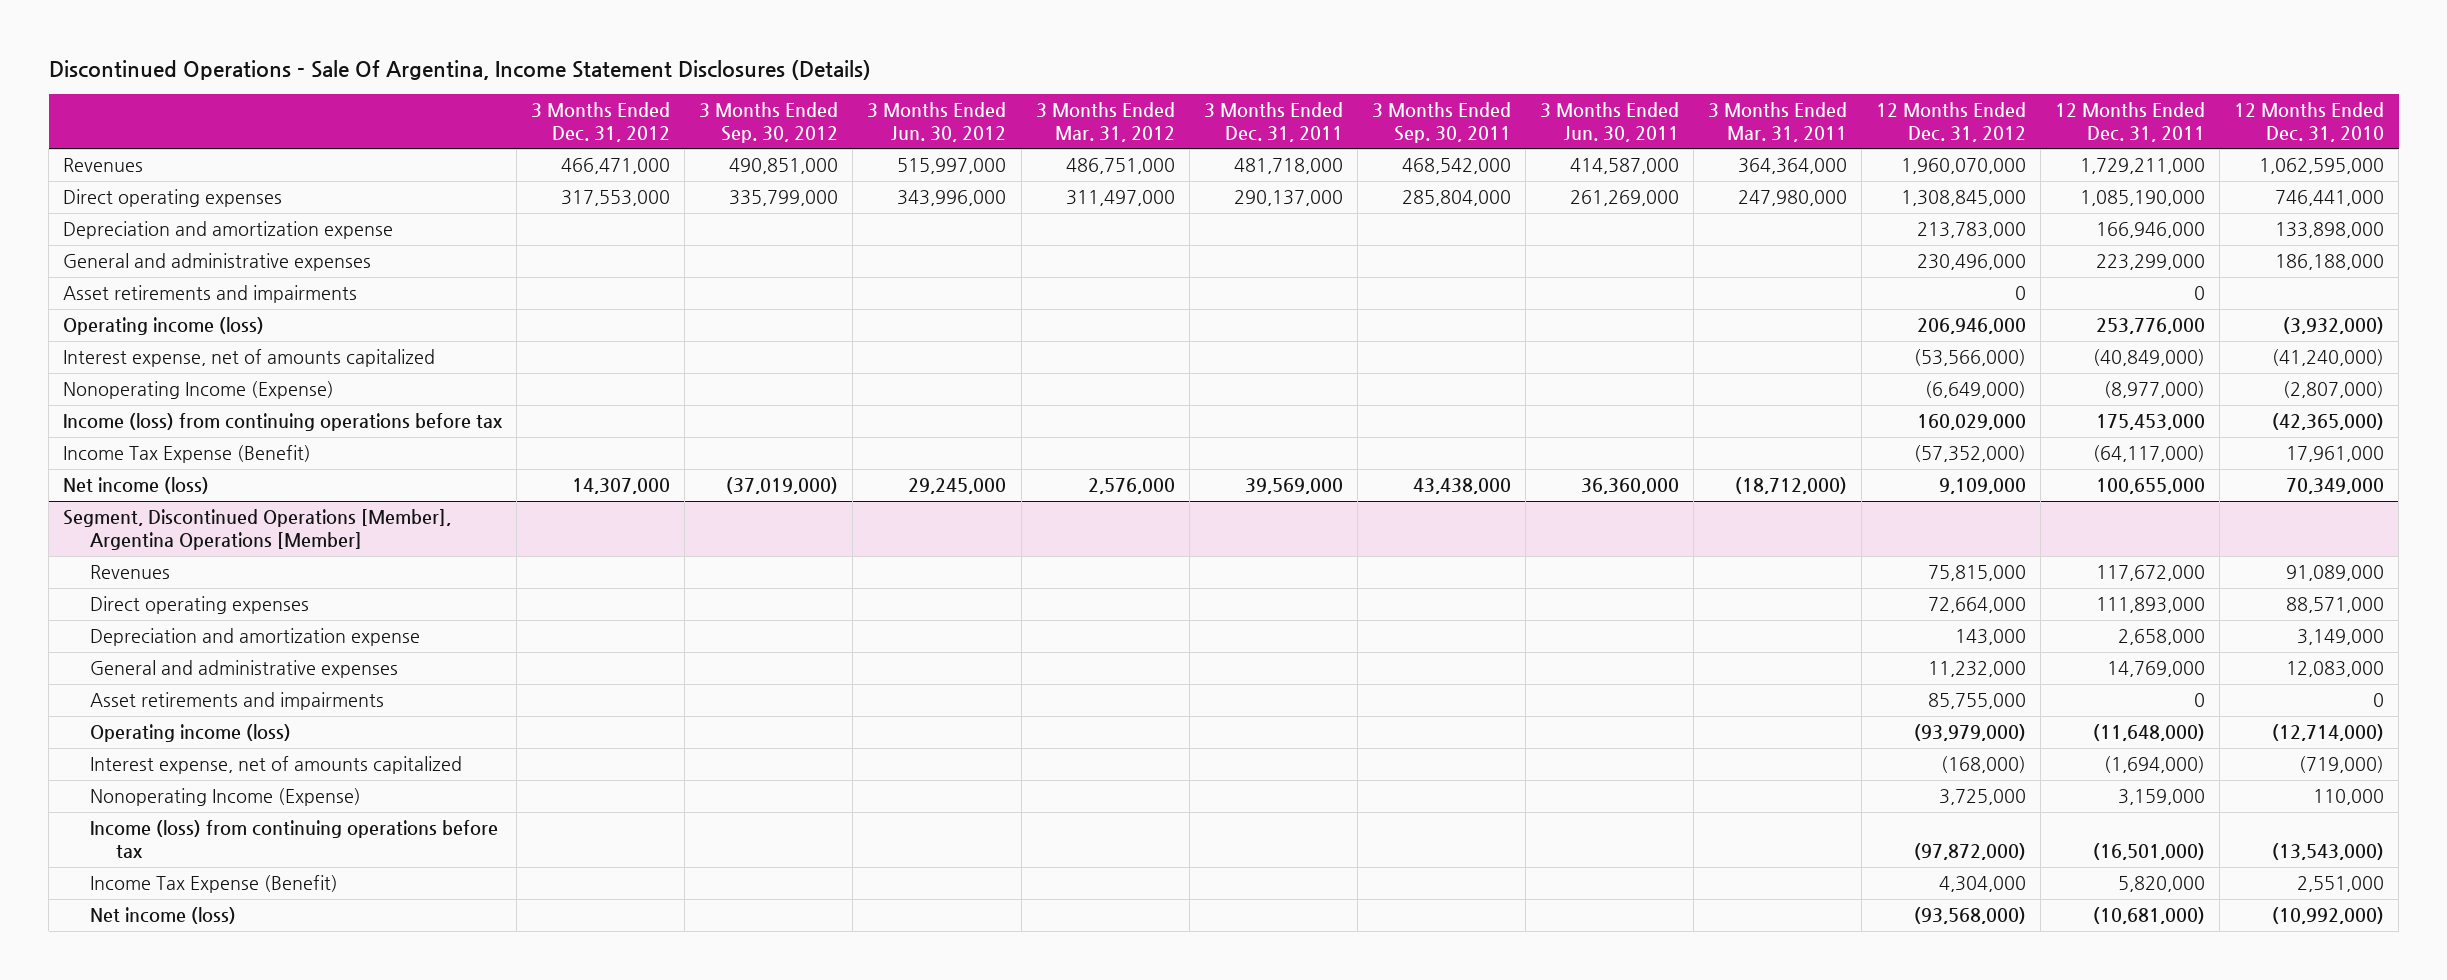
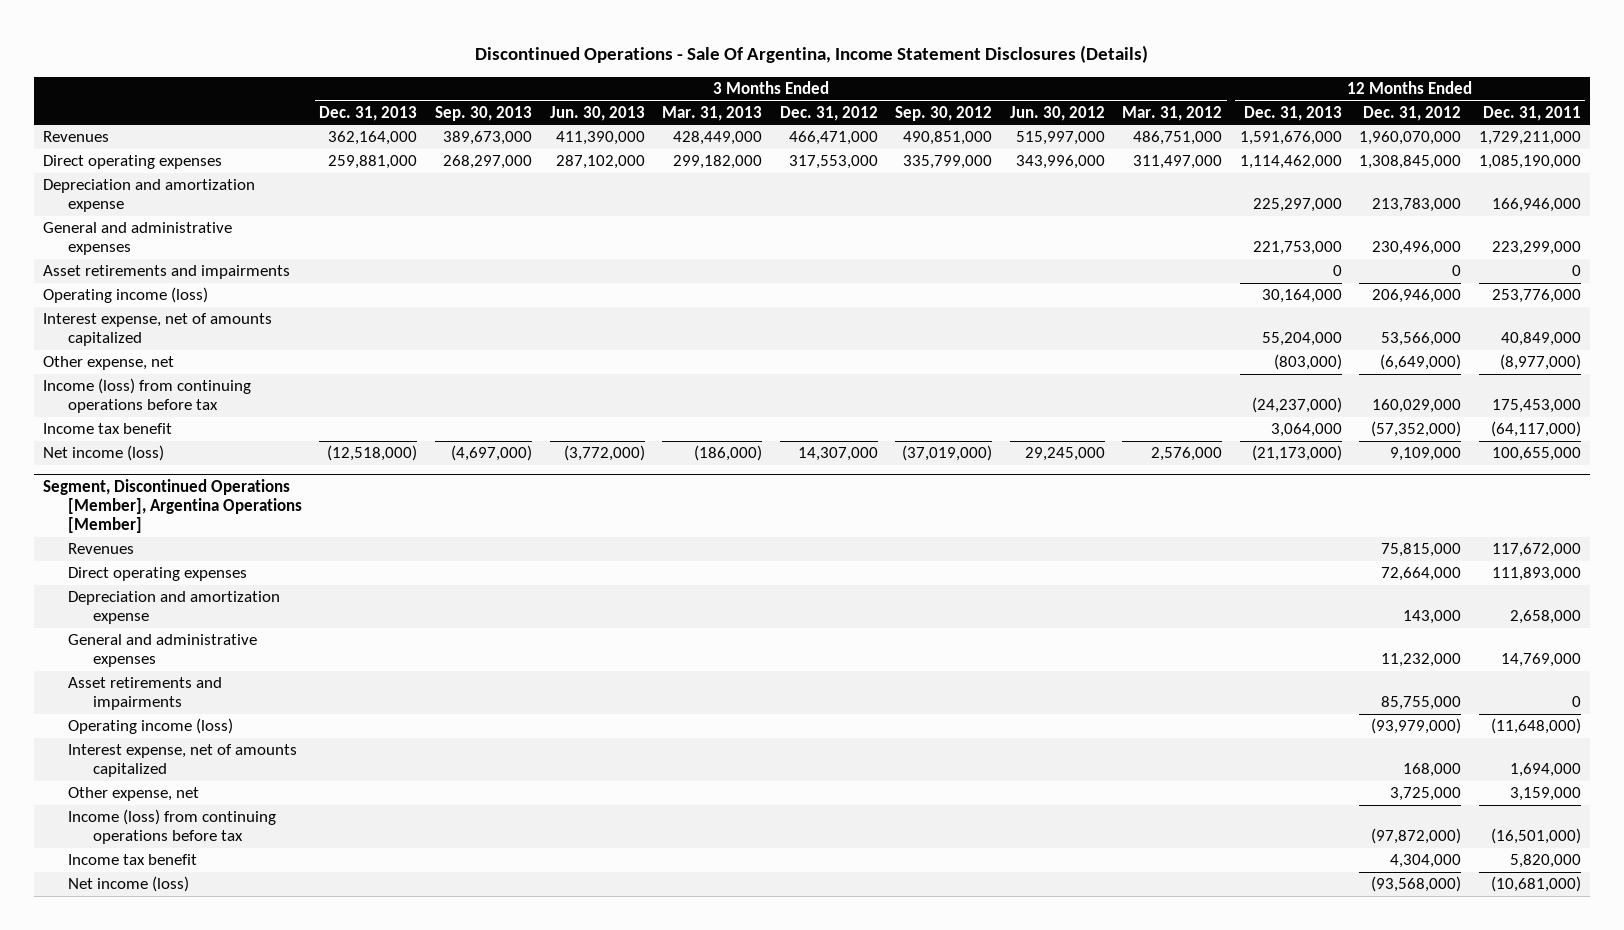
- | 3 Months Ended Dec. 31, 2012 | 3 Months Ended Sep. 30, 2012 | 3 Months Ended Jun. 30, 2012 | 3 Months Ended Mar. 31, 2012 | 3 Months Ended Dec. 31, 2011 | 3 Months Ended Sep. 30, 2011 | 3 Months Ended Jun. 30, 2011 | 3 Months Ended Mar. 31, 2011 | 12 Months Ended Dec. 31, 2012 | 12 Months Ended Dec. 31, 2011 | 12 Months Ended Dec. 31, 2010
+ | 3 Months Ended Dec. 31, 2013 | 3 Months Ended Sep. 30, 2013 | 3 Months Ended Jun. 30, 2013 | 3 Months Ended Mar. 31, 2013 | 3 Months Ended Dec. 31, 2012 | 3 Months Ended Sep. 30, 2012 | 3 Months Ended Jun. 30, 2012 | 3 Months Ended Mar. 31, 2012 | 12 Months Ended Dec. 31, 2013 | 12 Months Ended Dec. 31, 2012 | 12 Months Ended Dec. 31, 2011
- Interest expense, net of amounts capitalized | | | | | | | | | (53,566,000) | (40,849,000) | (41,240,000)
- Nonoperating Income (Expense) | | | | | | | | | (6,649,000) | (8,977,000) | (2,807,000)
+ Interest expense, net of amounts capitalized | | | | | | | | | 55,204,000 | 53,566,000 | 40,849,000
+ Other expense, net | | | | | | | | | (803,000) | (6,649,000) | (8,977,000)
- Income Tax Expense (Benefit) | | | | | | | | | (57,352,000) | (64,117,000) | 17,961,000
+ Income tax benefit | | | | | | | | | 3,064,000 | (57,352,000) | (64,117,000)
@ Segment, Discontinued Operations [Member], Argentina Operations [Member]
- Interest expense, net of amounts capitalized | | | | | | | | | (168,000) | (1,694,000) | (719,000)
- Nonoperating Income (Expense) | | | | | | | | | 3,725,000 | 3,159,000 | 110,000
+ Interest expense, net of amounts capitalized | | | | | | | | | | 168,000 | 1,694,000
+ Other expense, net | | | | | | | | | | 3,725,000 | 3,159,000
- Income Tax Expense (Benefit) | | | | | | | | | 4,304,000 | 5,820,000 | 2,551,000
+ Income tax benefit | | | | | | | | | | 4,304,000 | 5,820,000

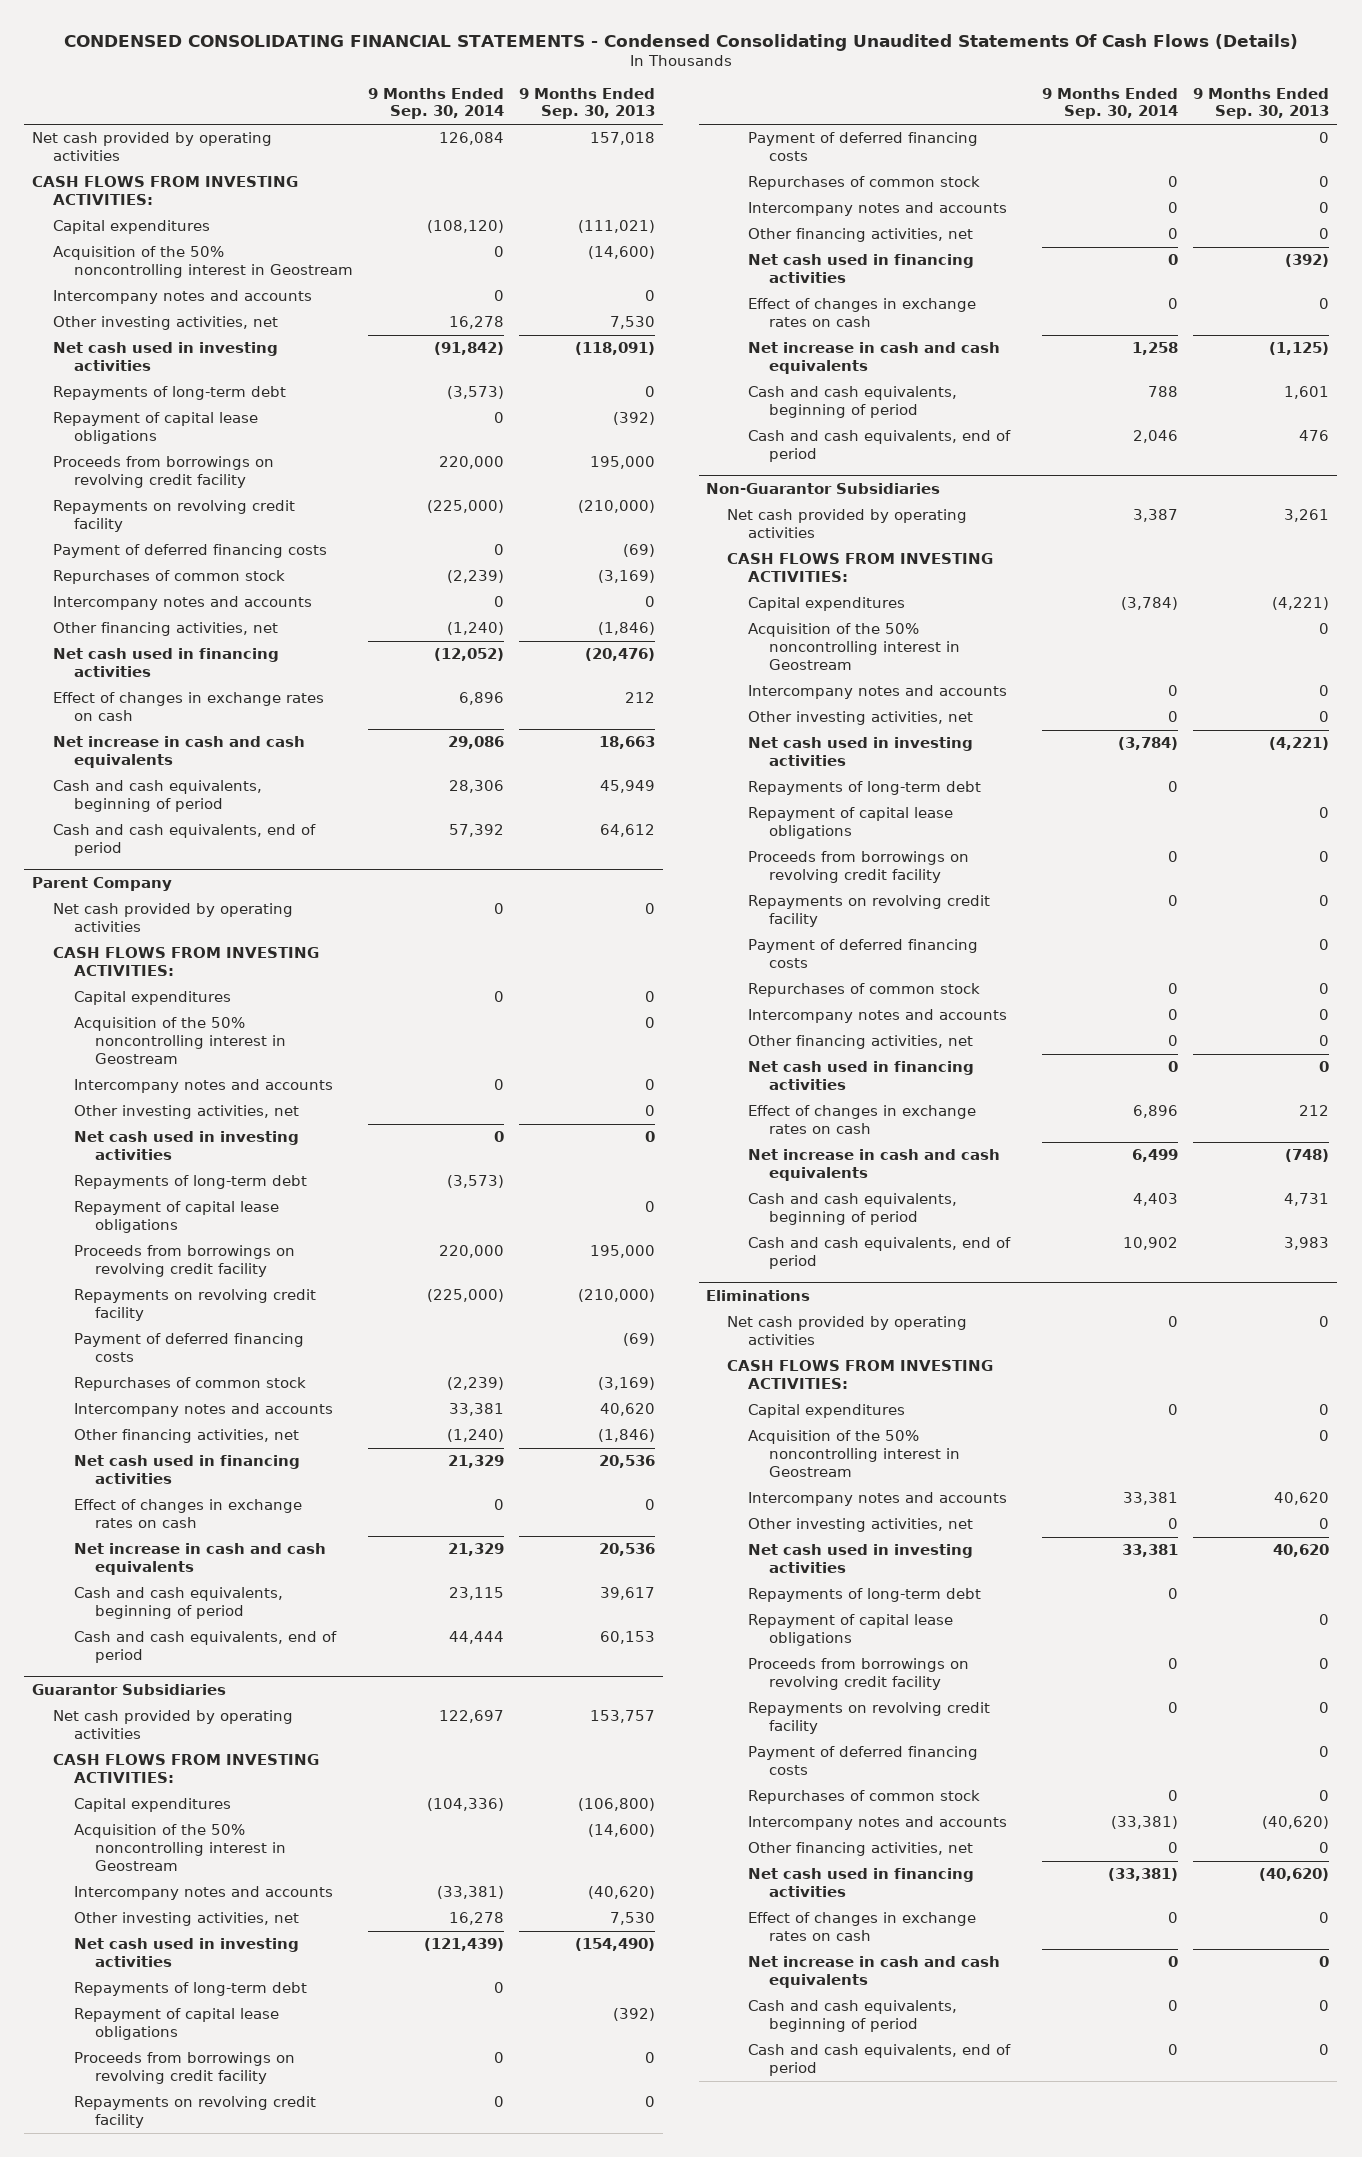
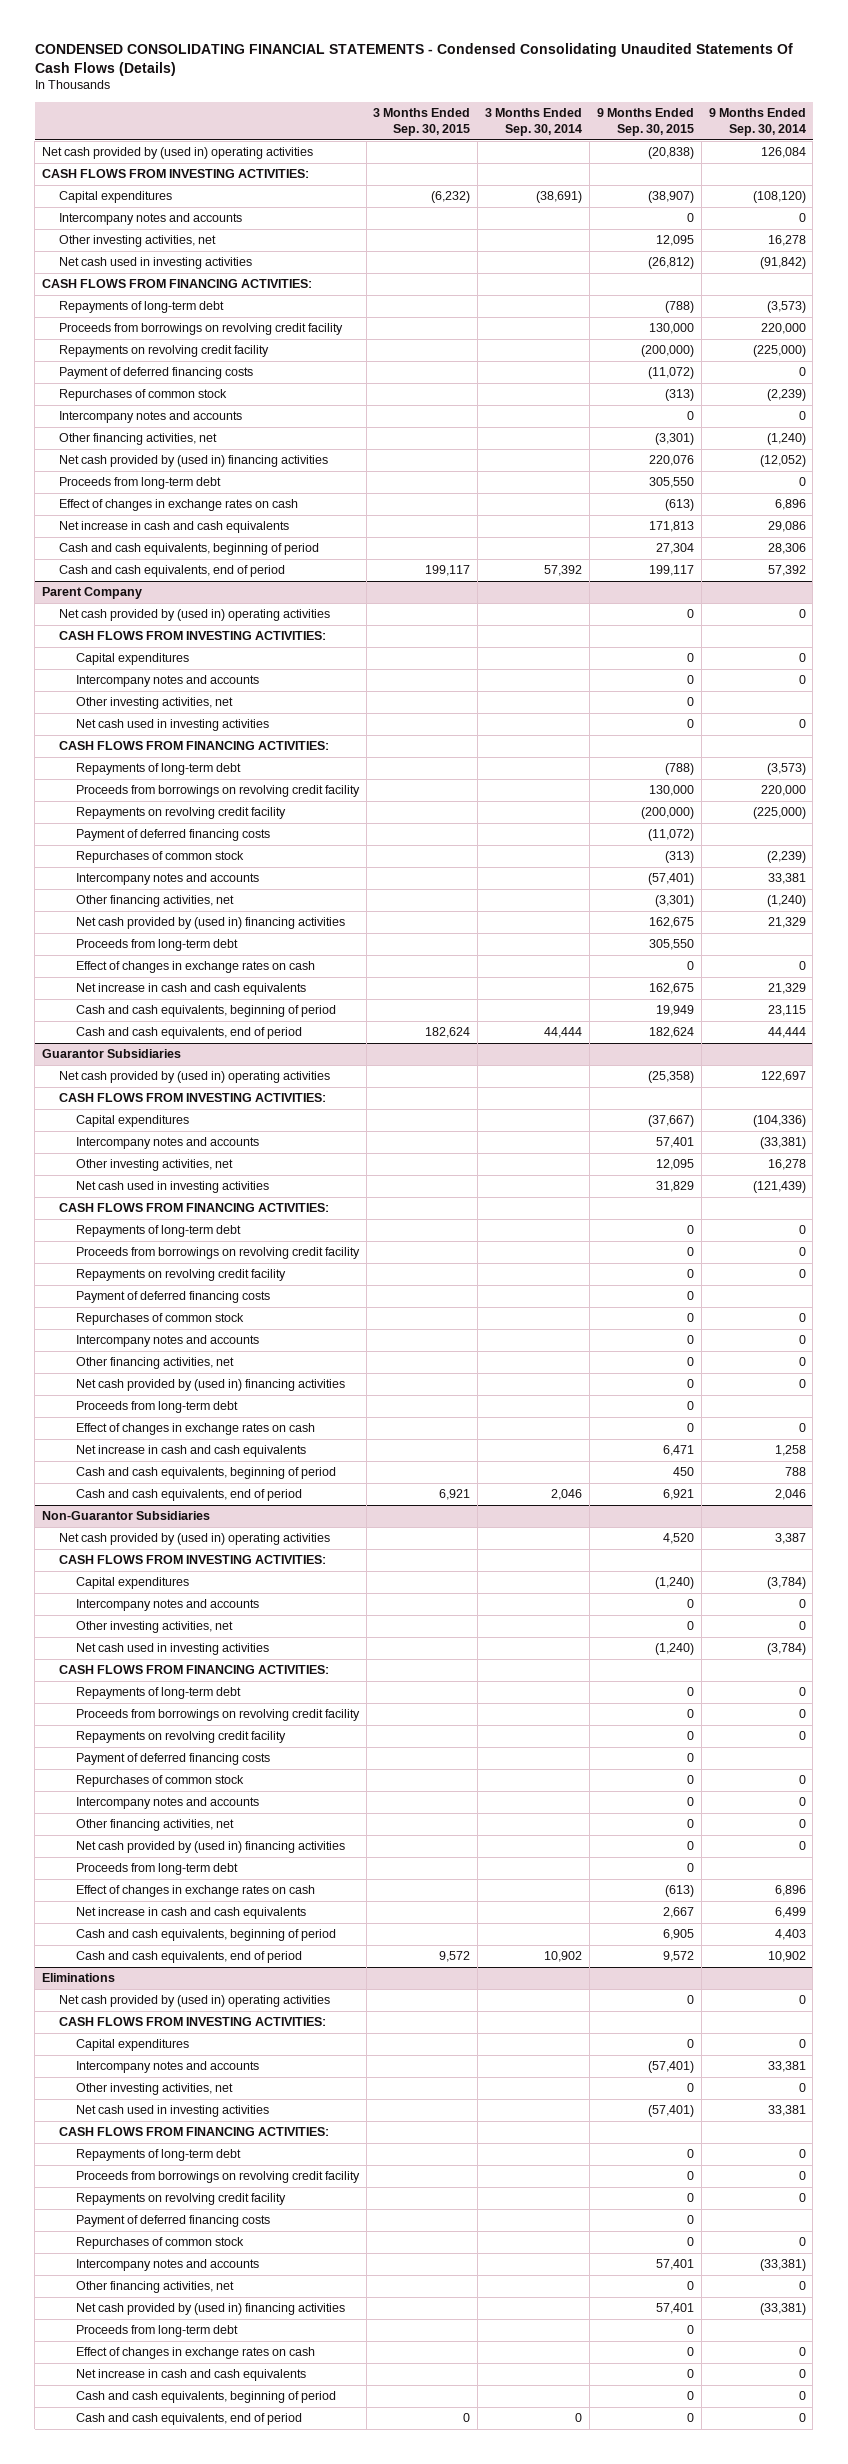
- | 9 Months Ended Sep. 30, 2014 | 9 Months Ended Sep. 30, 2013
+ | 3 Months Ended Sep. 30, 2015 | 3 Months Ended Sep. 30, 2014 | 9 Months Ended Sep. 30, 2015 | 9 Months Ended Sep. 30, 2014
- Net cash provided by operating activities | 126,084 | 157,018
+ Net cash provided by (used in) operating activities | | | (20,838) | 126,084
- Acquisition of the 50% noncontrolling interest in Geostream | 0 | (14,600)
+ CASH FLOWS FROM FINANCING ACTIVITIES:
- Repayment of capital lease obligations | 0 | (392)
- Net cash used in financing activities | (12,052) | (20,476)
+ Net cash provided by (used in) financing activities | | | 220,076 | (12,052)
+ Proceeds from long-term debt | | | 305,550 | 0
@ Parent Company
- Net cash provided by operating activities | 0 | 0
+ Net cash provided by (used in) operating activities | | | 0 | 0
- Acquisition of the 50% noncontrolling interest in Geostream | | 0
+ CASH FLOWS FROM FINANCING ACTIVITIES:
- Repayment of capital lease obligations | | 0
- Net cash used in financing activities | 21,329 | 20,536
+ Net cash provided by (used in) financing activities | | | 162,675 | 21,329
+ Proceeds from long-term debt | | | 305,550 |
@ Guarantor Subsidiaries
- Net cash provided by operating activities | 122,697 | 153,757
+ Net cash provided by (used in) operating activities | | | (25,358) | 122,697
- Acquisition of the 50% noncontrolling interest in Geostream | | (14,600)
+ CASH FLOWS FROM FINANCING ACTIVITIES:
- Repayment of capital lease obligations | | (392)
- Net cash used in financing activities | 0 | (392)
+ Net cash provided by (used in) financing activities | | | 0 | 0
+ Proceeds from long-term debt | | | 0 |
@ Non-Guarantor Subsidiaries
- Net cash provided by operating activities | 3,387 | 3,261
+ Net cash provided by (used in) operating activities | | | 4,520 | 3,387
- Acquisition of the 50% noncontrolling interest in Geostream | | 0
+ CASH FLOWS FROM FINANCING ACTIVITIES:
- Repayment of capital lease obligations | | 0
- Net cash used in financing activities | 0 | 0
+ Net cash provided by (used in) financing activities | | | 0 | 0
+ Proceeds from long-term debt | | | 0 |
@ Eliminations
- Net cash provided by operating activities | 0 | 0
+ Net cash provided by (used in) operating activities | | | 0 | 0
- Acquisition of the 50% noncontrolling interest in Geostream | | 0
+ CASH FLOWS FROM FINANCING ACTIVITIES:
- Repayment of capital lease obligations | | 0
- Net cash used in financing activities | (33,381) | (40,620)
+ Net cash provided by (used in) financing activities | | | 57,401 | (33,381)
+ Proceeds from long-term debt | | | 0 |

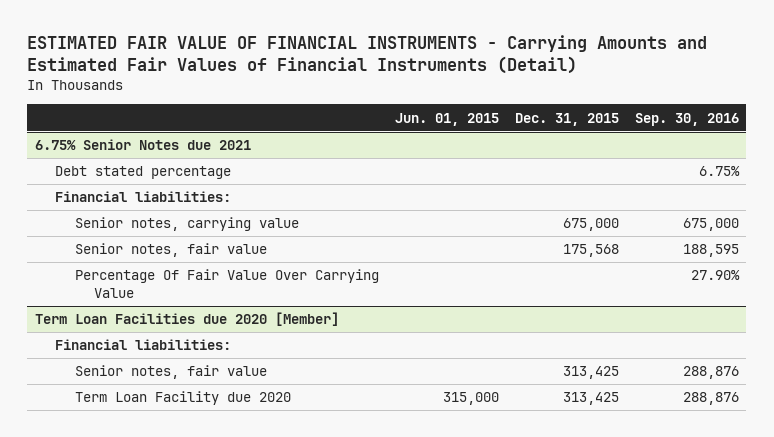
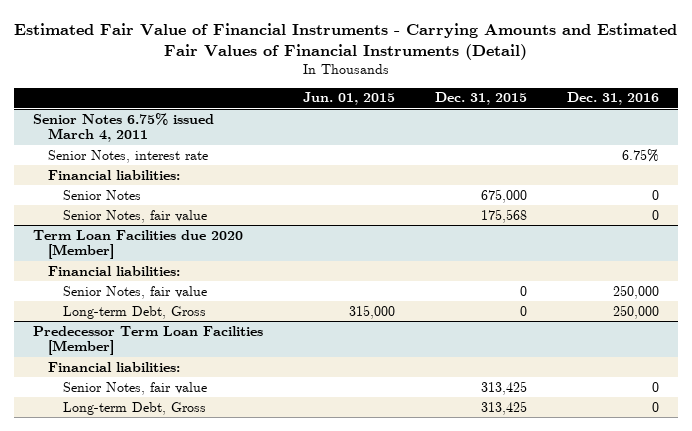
- ESTIMATED FAIR VALUE OF FINANCIAL INSTRUMENTS - Carrying Amounts and Estimated Fair Values of Financial Instruments (Detail)
+ Estimated Fair Value of Financial Instruments - Carrying Amounts and Estimated Fair Values of Financial Instruments (Detail)
- | Jun. 01, 2015 | Dec. 31, 2015 | Sep. 30, 2016
+ | Jun. 01, 2015 | Dec. 31, 2015 | Dec. 31, 2016
- 6.75% Senior Notes due 2021
- Debt stated percentage | | | 6.75%
+ Senior Notes 6.75% issued March 4, 2011
+ Senior Notes, interest rate | | | 6.75%
- Senior notes, carrying value | | 675,000 | 675,000
- Senior notes, fair value | | 175,568 | 188,595
- Percentage Of Fair Value Over Carrying Value | | | 27.90%
+ Senior Notes | | 675,000 | 0
+ Senior Notes, fair value | | 175,568 | 0
@ Term Loan Facilities due 2020 [Member]
- Senior notes, fair value | | 313,425 | 288,876
- Term Loan Facility due 2020 | 315,000 | 313,425 | 288,876
+ Senior Notes, fair value | | 0 | 250,000
+ Long-term Debt, Gross | 315,000 | 0 | 250,000
+ Predecessor Term Loan Facilities [Member]
+ Financial liabilities:
+ Senior Notes, fair value | | 313,425 | 0
+ Long-term Debt, Gross | | 313,425 | 0

